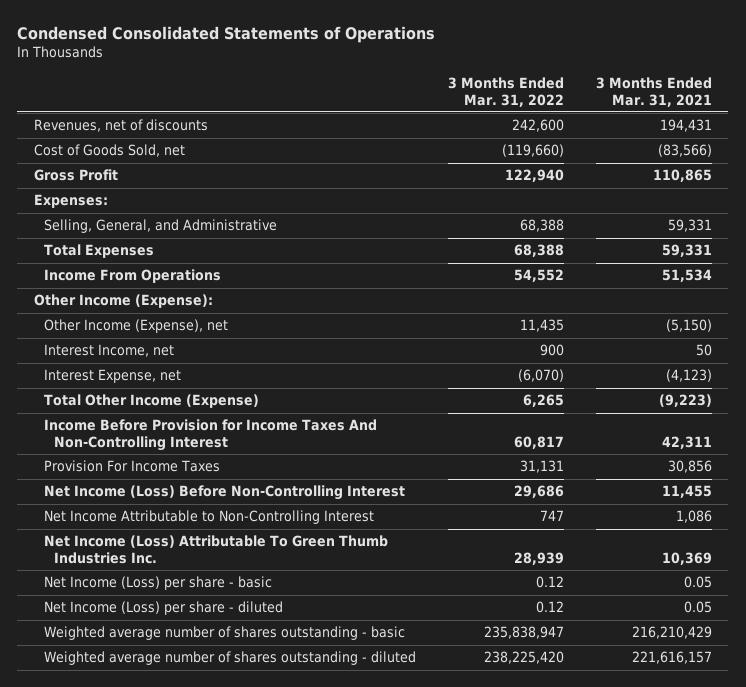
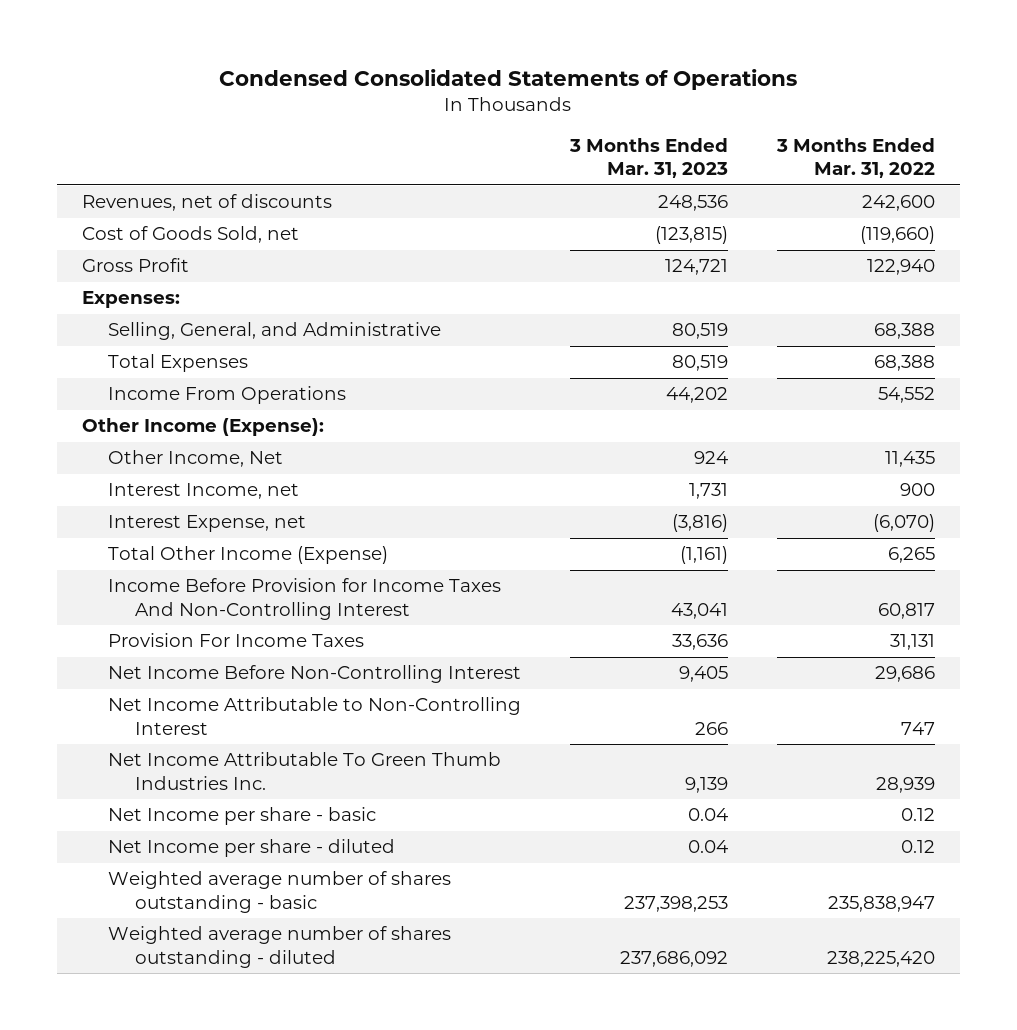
- | 3 Months Ended Mar. 31, 2022 | 3 Months Ended Mar. 31, 2021
+ | 3 Months Ended Mar. 31, 2023 | 3 Months Ended Mar. 31, 2022
- Other Income (Expense), net | 11,435 | (5,150)
+ Other Income, Net | 924 | 11,435
- Net Income (Loss) Before Non-Controlling Interest | 29,686 | 11,455
+ Net Income Before Non-Controlling Interest | 9,405 | 29,686
- Net Income (Loss) Attributable To Green Thumb Industries Inc. | 28,939 | 10,369
- Net Income (Loss) per share - basic | 0.12 | 0.05
- Net Income (Loss) per share - diluted | 0.12 | 0.05
+ Net Income Attributable To Green Thumb Industries Inc. | 9,139 | 28,939
+ Net Income per share - basic | 0.04 | 0.12
+ Net Income per share - diluted | 0.04 | 0.12

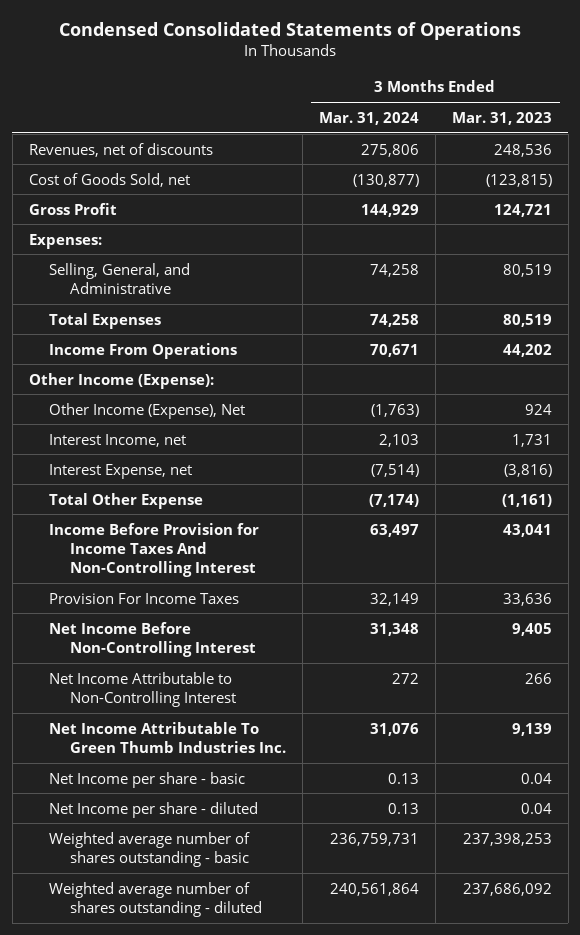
- | 3 Months Ended Mar. 31, 2023 | 3 Months Ended Mar. 31, 2022
+ | 3 Months Ended Mar. 31, 2024 | 3 Months Ended Mar. 31, 2023
- Other Income, Net | 924 | 11,435
+ Other Income (Expense), Net | (1,763) | 924
- Total Other Income (Expense) | (1,161) | 6,265
+ Total Other Expense | (7,174) | (1,161)

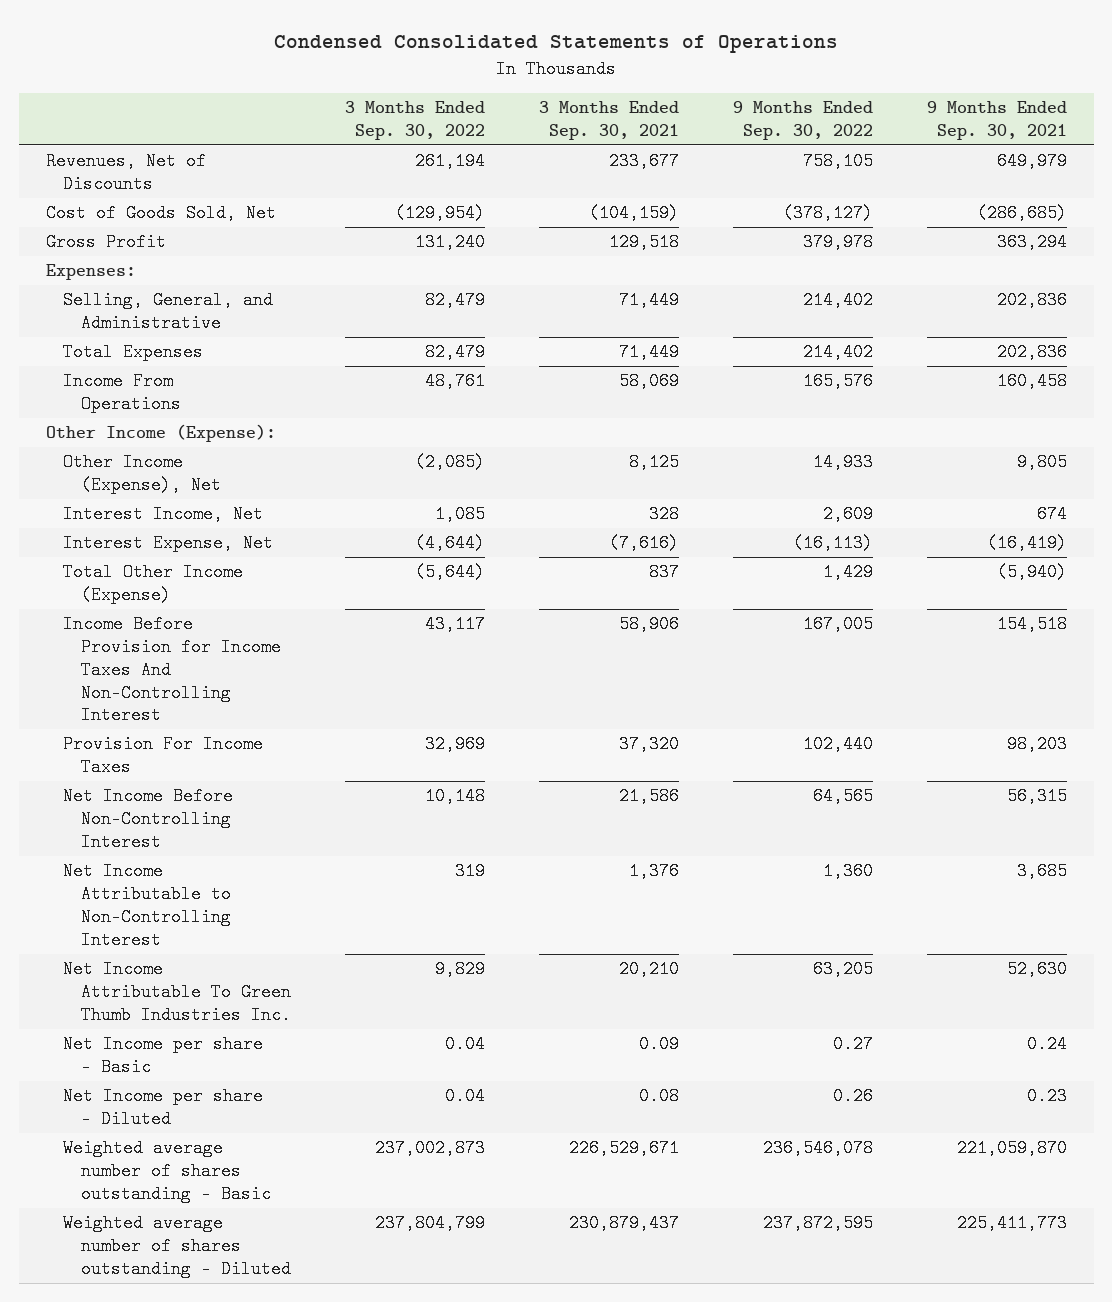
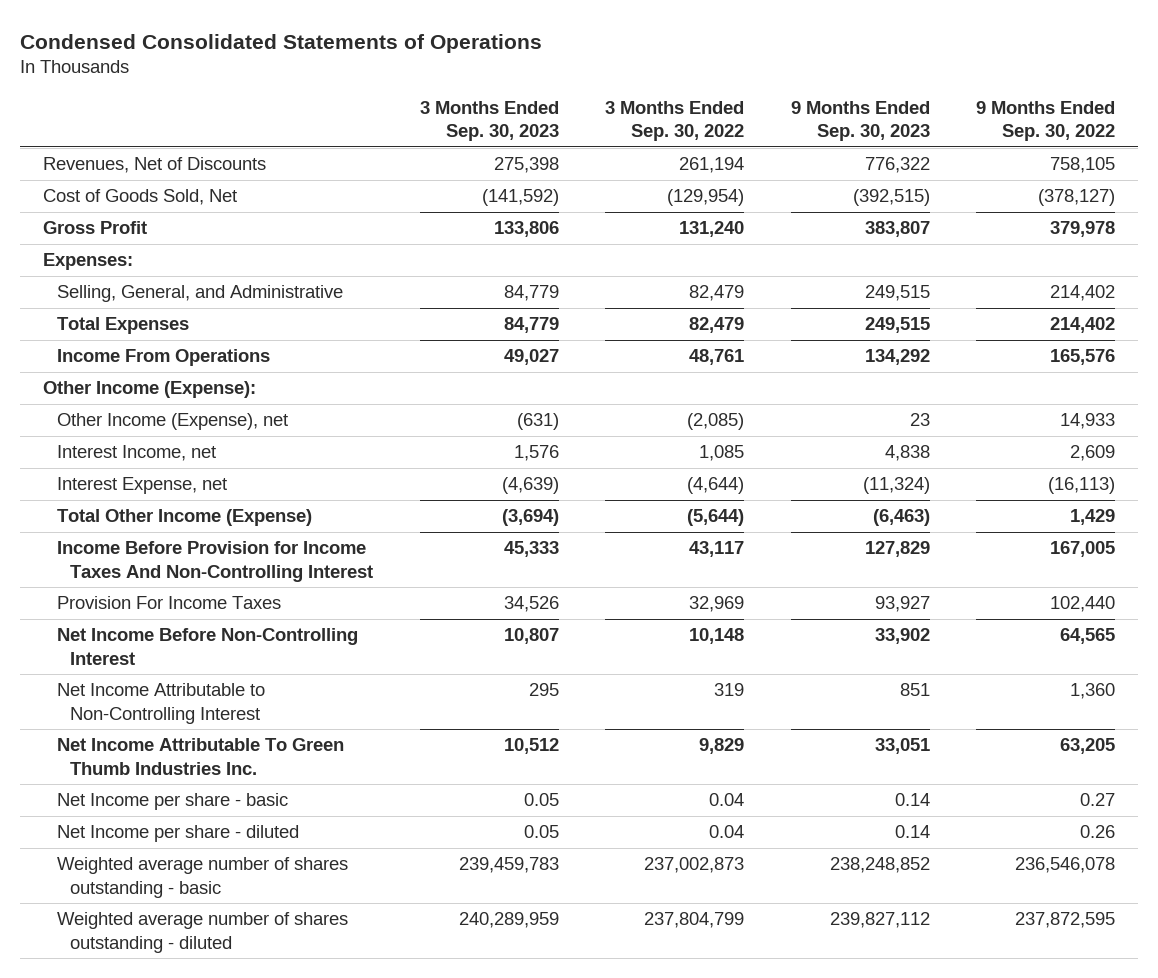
- | 3 Months Ended Sep. 30, 2022 | 3 Months Ended Sep. 30, 2021 | 9 Months Ended Sep. 30, 2022 | 9 Months Ended Sep. 30, 2021
+ | 3 Months Ended Sep. 30, 2023 | 3 Months Ended Sep. 30, 2022 | 9 Months Ended Sep. 30, 2023 | 9 Months Ended Sep. 30, 2022
- Other Income (Expense), Net | (2,085) | 8,125 | 14,933 | 9,805
- Interest Income, Net | 1,085 | 328 | 2,609 | 674
- Interest Expense, Net | (4,644) | (7,616) | (16,113) | (16,419)
+ Other Income (Expense), net | (631) | (2,085) | 23 | 14,933
+ Interest Income, net | 1,576 | 1,085 | 4,838 | 2,609
+ Interest Expense, net | (4,639) | (4,644) | (11,324) | (16,113)
- Net Income per share - Basic | 0.04 | 0.09 | 0.27 | 0.24
- Net Income per share - Diluted | 0.04 | 0.08 | 0.26 | 0.23
- Weighted average number of shares outstanding - Basic | 237,002,873 | 226,529,671 | 236,546,078 | 221,059,870
- Weighted average number of shares outstanding - Diluted | 237,804,799 | 230,879,437 | 237,872,595 | 225,411,773
+ Net Income per share - basic | 0.05 | 0.04 | 0.14 | 0.27
+ Net Income per share - diluted | 0.05 | 0.04 | 0.14 | 0.26
+ Weighted average number of shares outstanding - basic | 239,459,783 | 237,002,873 | 238,248,852 | 236,546,078
+ Weighted average number of shares outstanding - diluted | 240,289,959 | 237,804,799 | 239,827,112 | 237,872,595

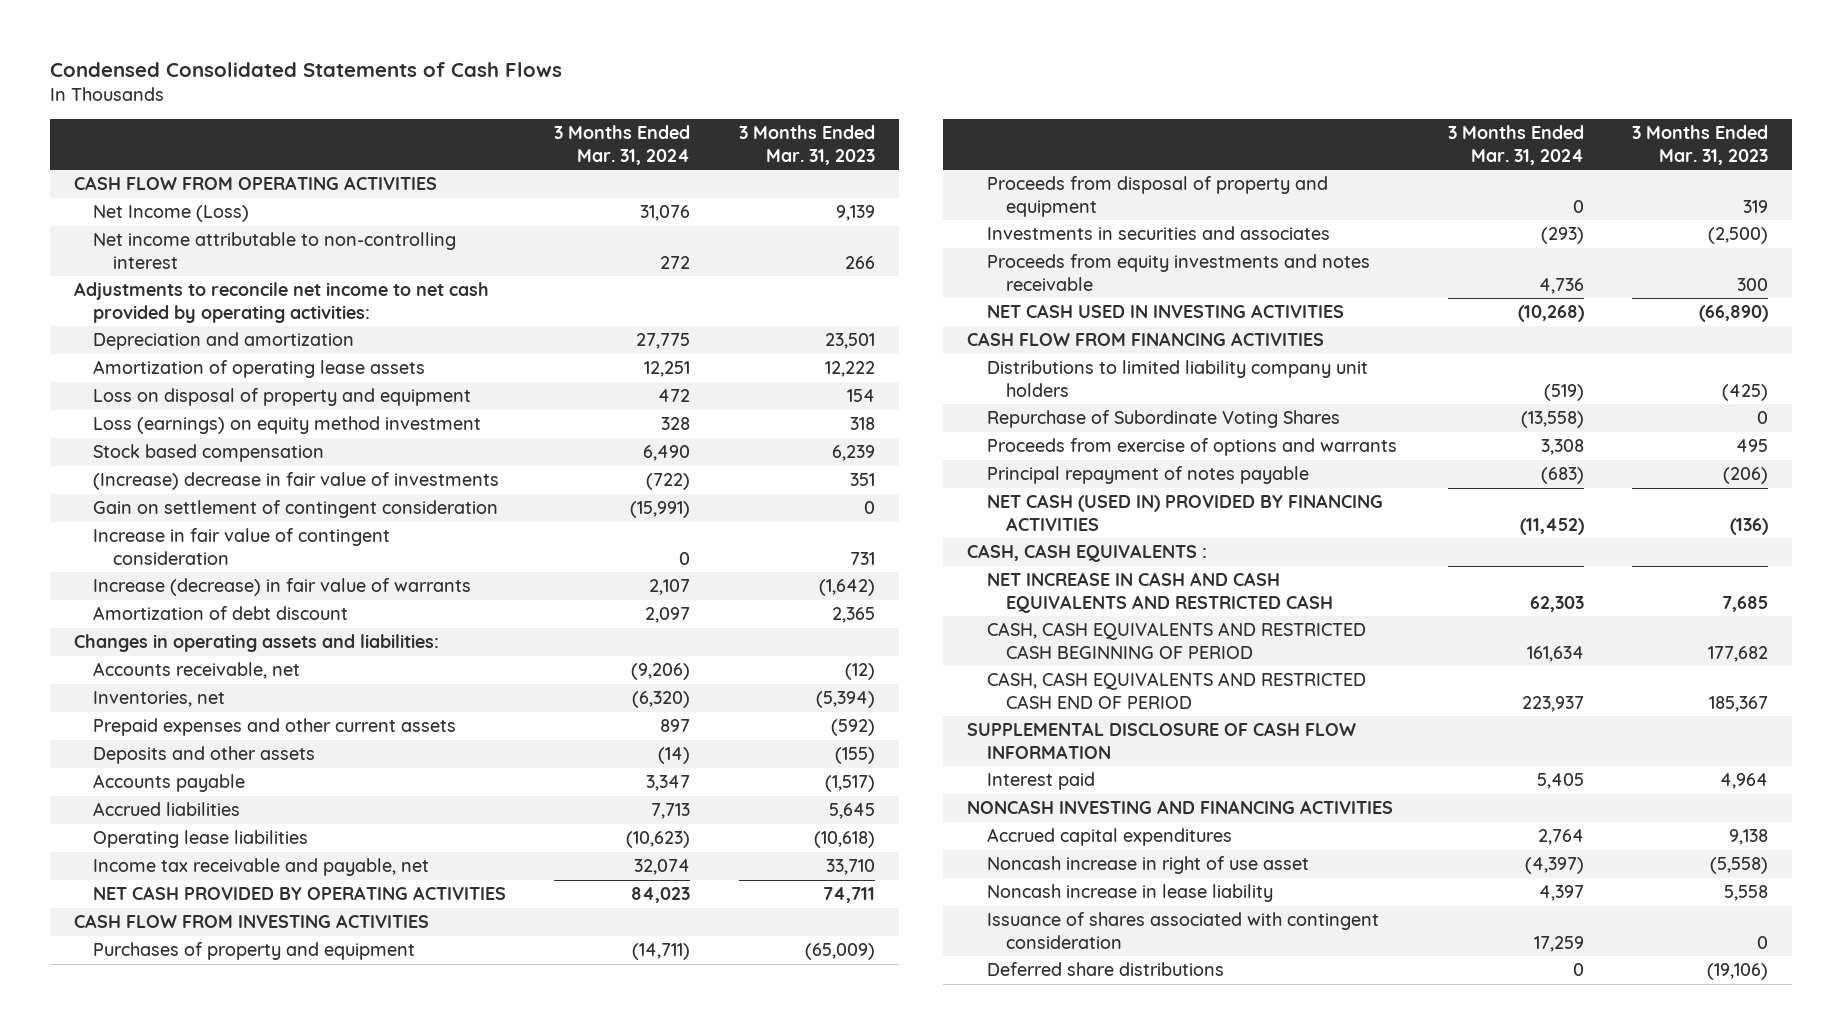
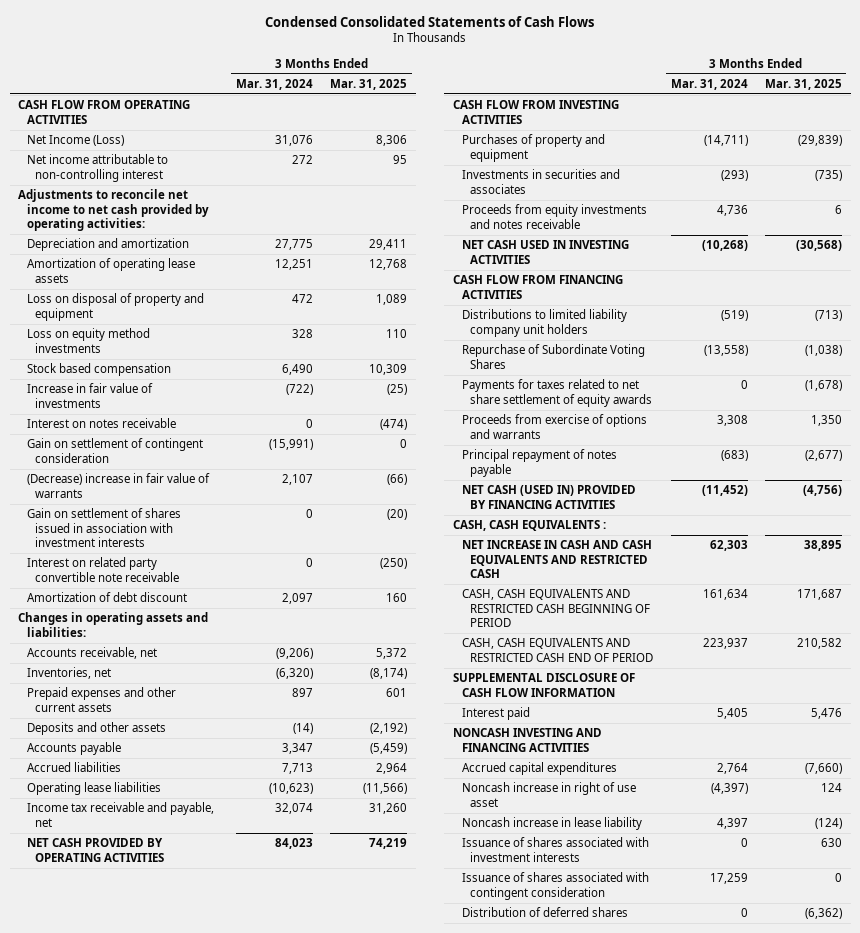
- | 3 Months Ended Mar. 31, 2024 | 3 Months Ended Mar. 31, 2023
+ | 3 Months Ended Mar. 31, 2024 | 3 Months Ended Mar. 31, 2025
- Loss (earnings) on equity method investment | 328 | 318
+ Loss on equity method investments | 328 | 110
- (Increase) decrease in fair value of investments | (722) | 351
+ Increase in fair value of investments | (722) | (25)
+ Interest on notes receivable | 0 | (474)
- Increase in fair value of contingent consideration | 0 | 731
- Increase (decrease) in fair value of warrants | 2,107 | (1,642)
+ (Decrease) increase in fair value of warrants | 2,107 | (66)
+ Gain on settlement of shares issued in association with investment interests | 0 | (20)
+ Interest on related party convertible note receivable | 0 | (250)
- Proceeds from disposal of property and equipment | 0 | 319
+ Payments for taxes related to net share settlement of equity awards | 0 | (1,678)
+ Issuance of shares associated with investment interests | 0 | 630
- Deferred share distributions | 0 | (19,106)
+ Distribution of deferred shares | 0 | (6,362)

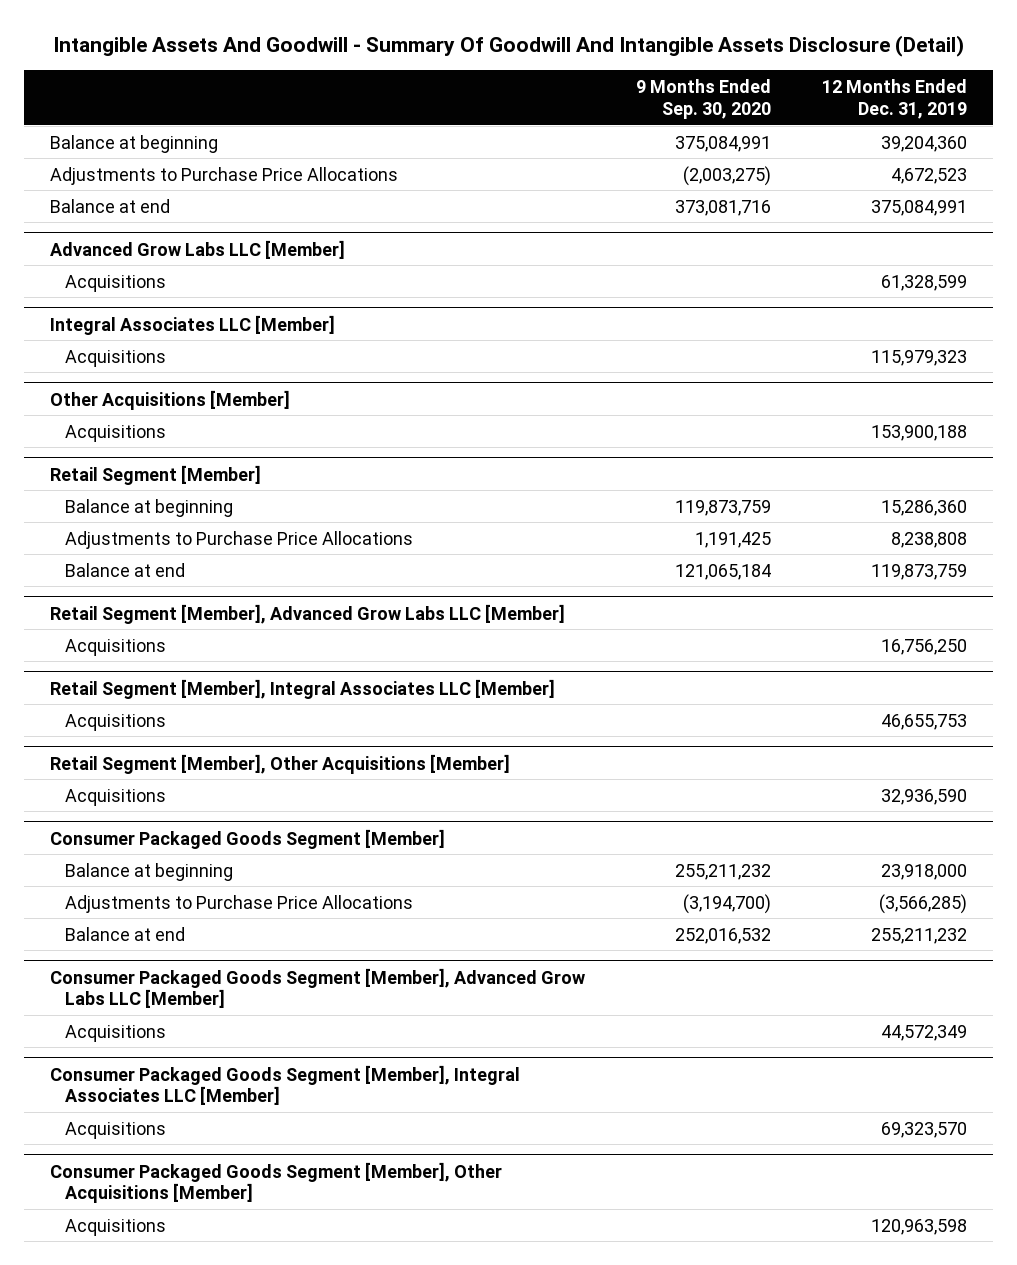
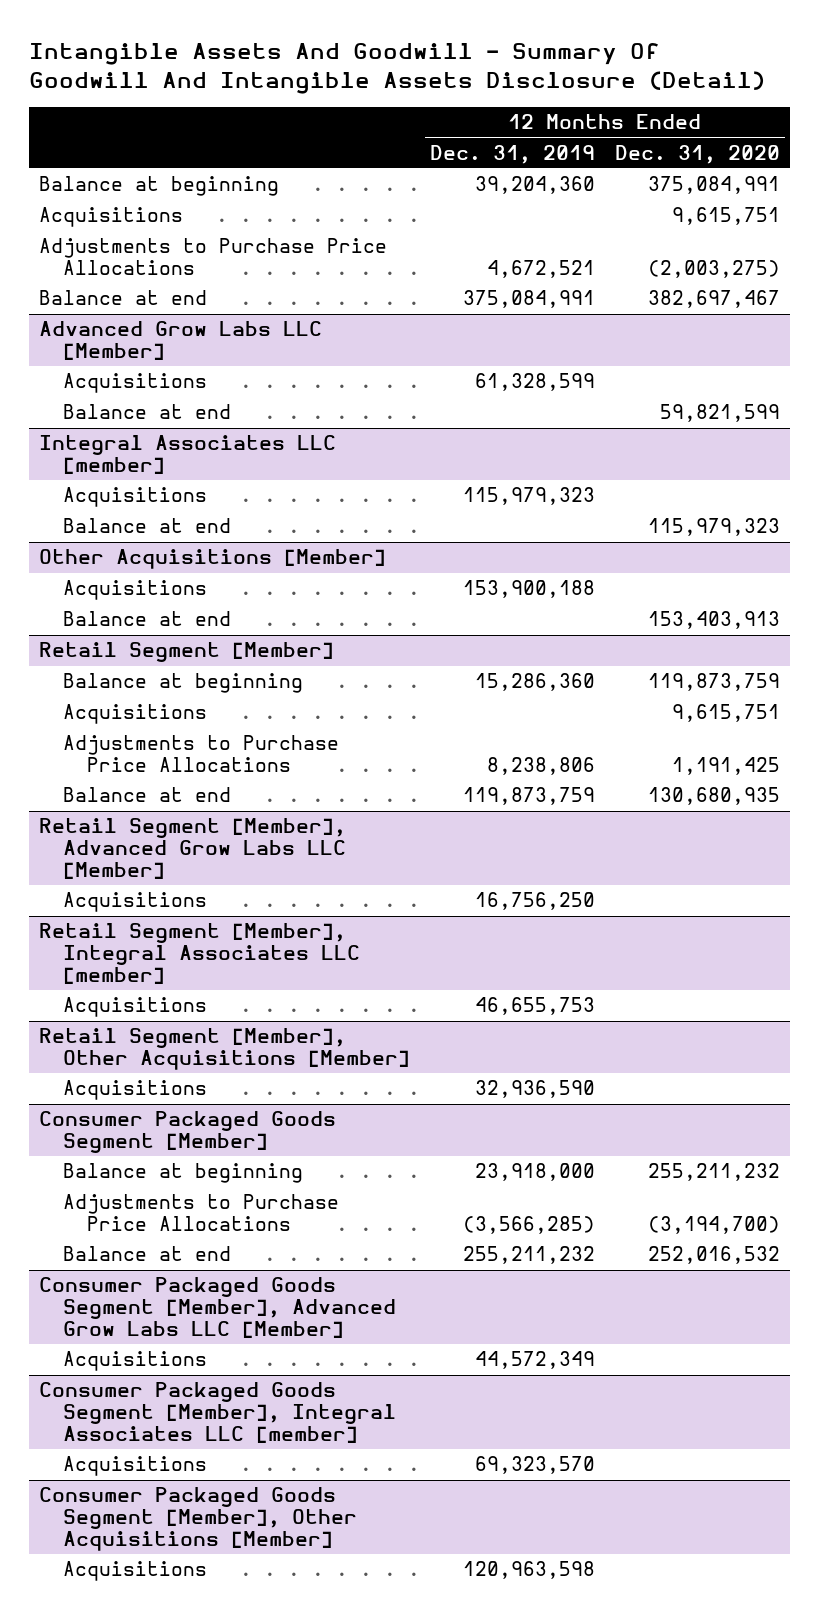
- | 9 Months Ended Sep. 30, 2020 | 12 Months Ended Dec. 31, 2019
+ | 12 Months Ended Dec. 31, 2019 | 12 Months Ended Dec. 31, 2020
- Adjustments to Purchase Price Allocations | (2,003,275) | 4,672,523
+ Acquisitions | | 9,615,751
+ Adjustments to Purchase Price Allocations | 4,672,521 | (2,003,275)
- Integral Associates LLC [Member]
@ Advanced Grow Labs LLC [Member]
+ Balance at end | | 59,821,599
+ Integral Associates LLC [member]
+ Balance at end | | 115,979,323
@ Other Acquisitions [Member]
+ Balance at end | | 153,403,913
@ Retail Segment [Member]
- Adjustments to Purchase Price Allocations | 1,191,425 | 8,238,808
+ Acquisitions | | 9,615,751
+ Adjustments to Purchase Price Allocations | 8,238,806 | 1,191,425
- Retail Segment [Member], Integral Associates LLC [Member]
+ Retail Segment [Member], Integral Associates LLC [member]
- Consumer Packaged Goods Segment [Member], Integral Associates LLC [Member]
+ Consumer Packaged Goods Segment [Member], Integral Associates LLC [member]

